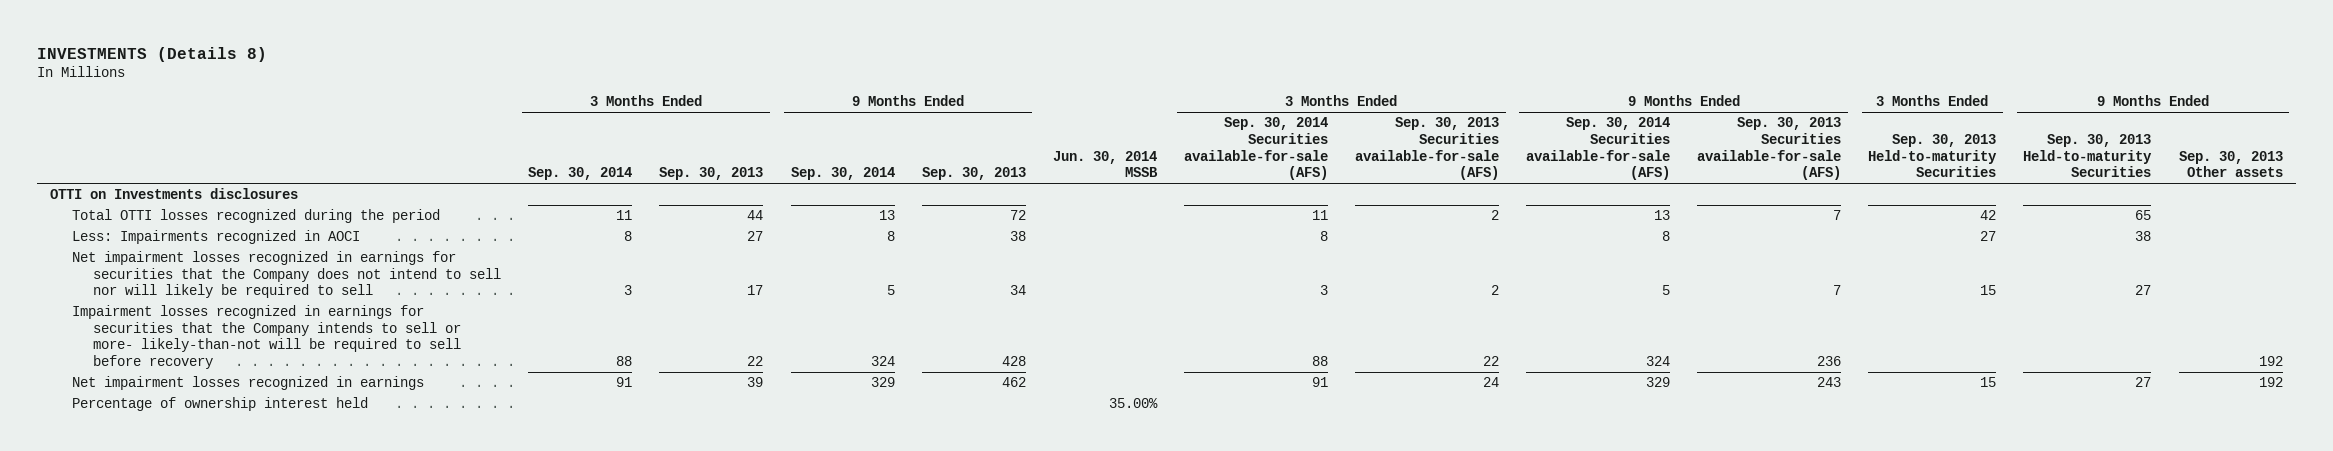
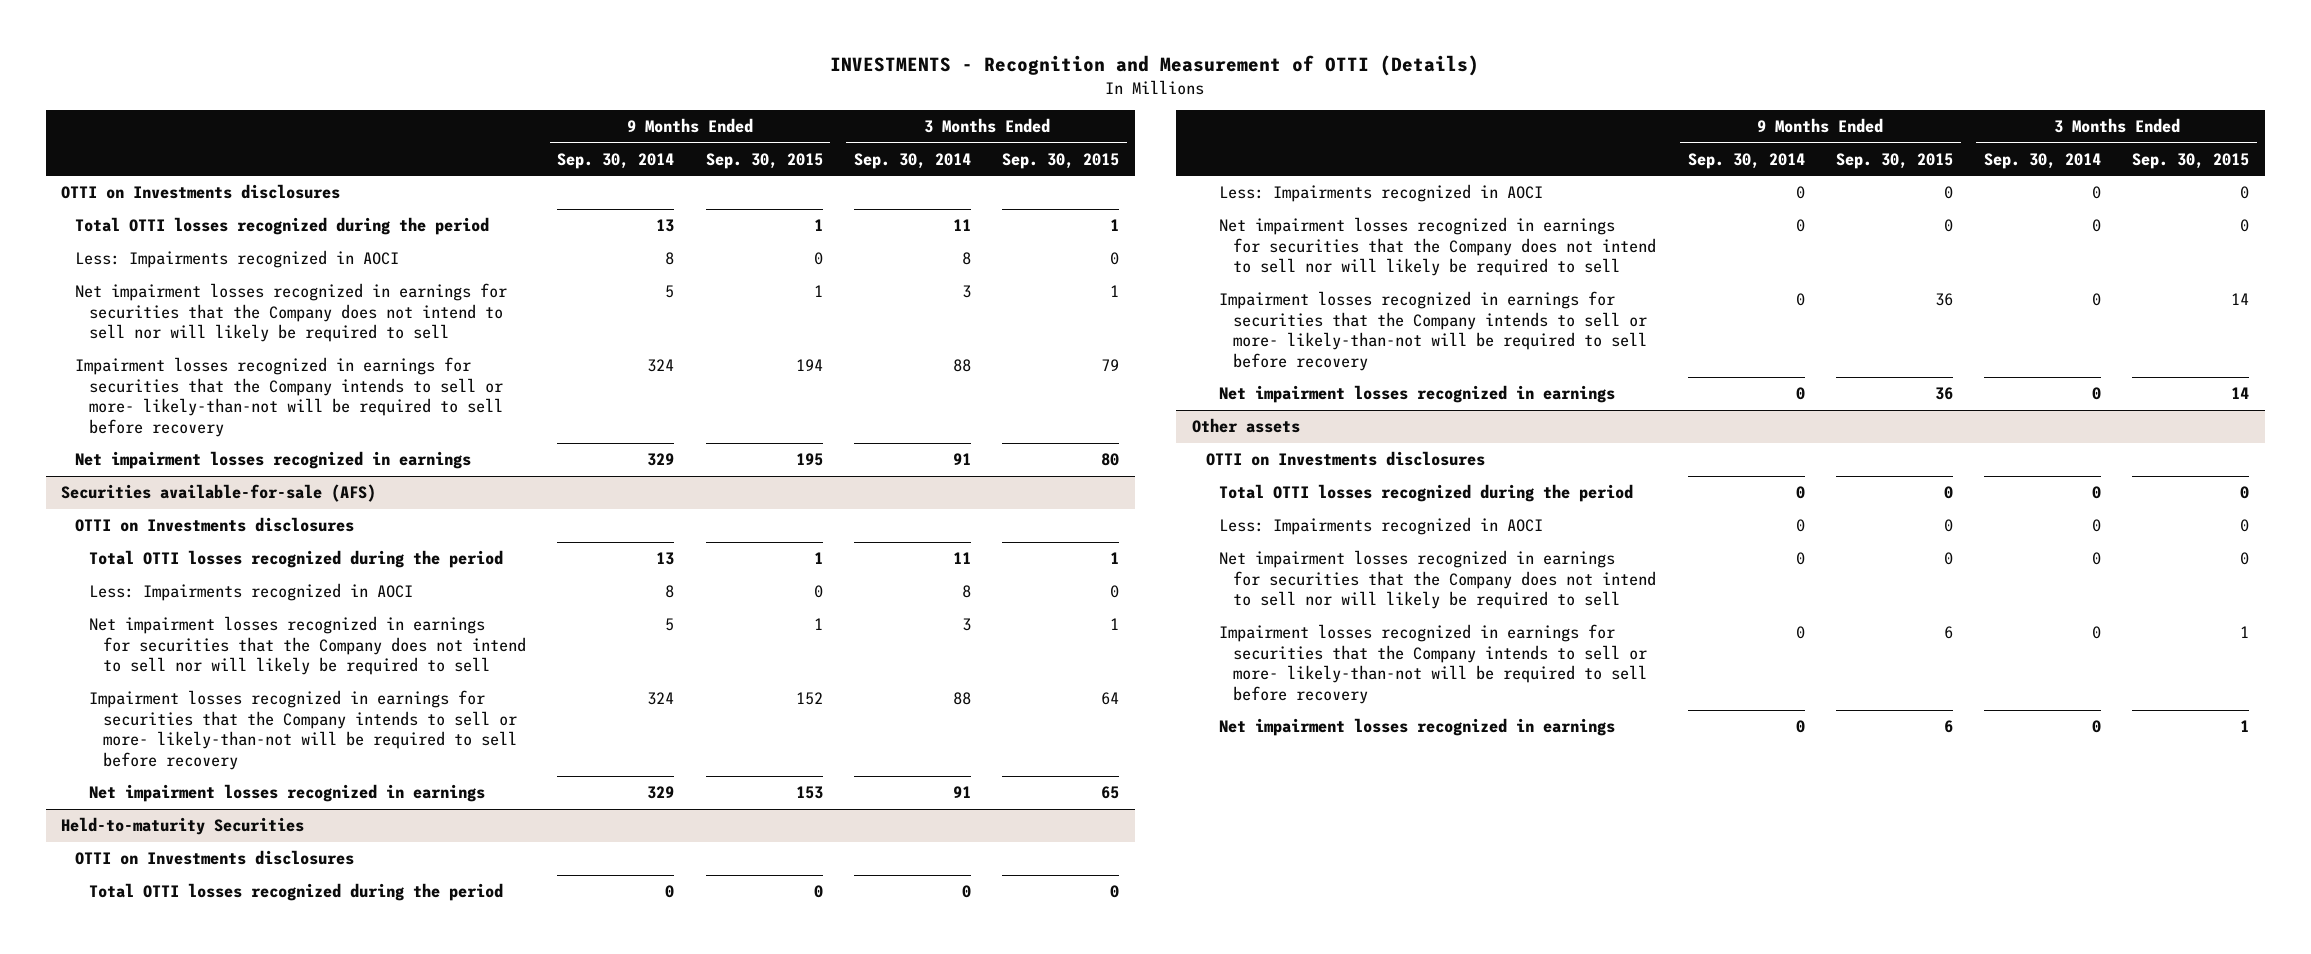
- INVESTMENTS (Details 8)
+ INVESTMENTS - Recognition and Measurement of OTTI (Details)
- | 3 Months Ended Sep. 30, 2014 | 3 Months Ended Sep. 30, 2013 | 9 Months Ended Sep. 30, 2014 | 9 Months Ended Sep. 30, 2013 | Jun. 30, 2014 MSSB | 3 Months Ended Sep. 30, 2014 Securities available-for-sale (AFS) | 3 Months Ended Sep. 30, 2013 Securities available-for-sale (AFS) | 9 Months Ended Sep. 30, 2014 Securities available-for-sale (AFS) | 9 Months Ended Sep. 30, 2013 Securities available-for-sale (AFS) | 3 Months Ended Sep. 30, 2013 Held-to-maturity Securities | 9 Months Ended Sep. 30, 2013 Held-to-maturity Securities | 9 Months Ended Sep. 30, 2013 Other assets
+ | 9 Months Ended Sep. 30, 2014 | 9 Months Ended Sep. 30, 2015 | 3 Months Ended Sep. 30, 2014 | 3 Months Ended Sep. 30, 2015
- Percentage of ownership interest held | | | | | 35.00% | | | | | | |
+ Securities available-for-sale (AFS)
+ OTTI on Investments disclosures
+ Total OTTI losses recognized during the period | 13 | 1 | 11 | 1
+ Less: Impairments recognized in AOCI | 8 | 0 | 8 | 0
+ Net impairment losses recognized in earnings for securities that the Company does not intend to sell nor will likely be required to sell | 5 | 1 | 3 | 1
+ Impairment losses recognized in earnings for securities that the Company intends to sell or more- likely-than-not will be required to sell before recovery | 324 | 152 | 88 | 64
+ Net impairment losses recognized in earnings | 329 | 153 | 91 | 65
+ Held-to-maturity Securities
+ OTTI on Investments disclosures
+ Total OTTI losses recognized during the period | 0 | 0 | 0 | 0
+ Less: Impairments recognized in AOCI | 0 | 0 | 0 | 0
+ Net impairment losses recognized in earnings for securities that the Company does not intend to sell nor will likely be required to sell | 0 | 0 | 0 | 0
+ Impairment losses recognized in earnings for securities that the Company intends to sell or more- likely-than-not will be required to sell before recovery | 0 | 36 | 0 | 14
+ Net impairment losses recognized in earnings | 0 | 36 | 0 | 14
+ Other assets
+ OTTI on Investments disclosures
+ Total OTTI losses recognized during the period | 0 | 0 | 0 | 0
+ Less: Impairments recognized in AOCI | 0 | 0 | 0 | 0
+ Net impairment losses recognized in earnings for securities that the Company does not intend to sell nor will likely be required to sell | 0 | 0 | 0 | 0
+ Impairment losses recognized in earnings for securities that the Company intends to sell or more- likely-than-not will be required to sell before recovery | 0 | 6 | 0 | 1
+ Net impairment losses recognized in earnings | 0 | 6 | 0 | 1

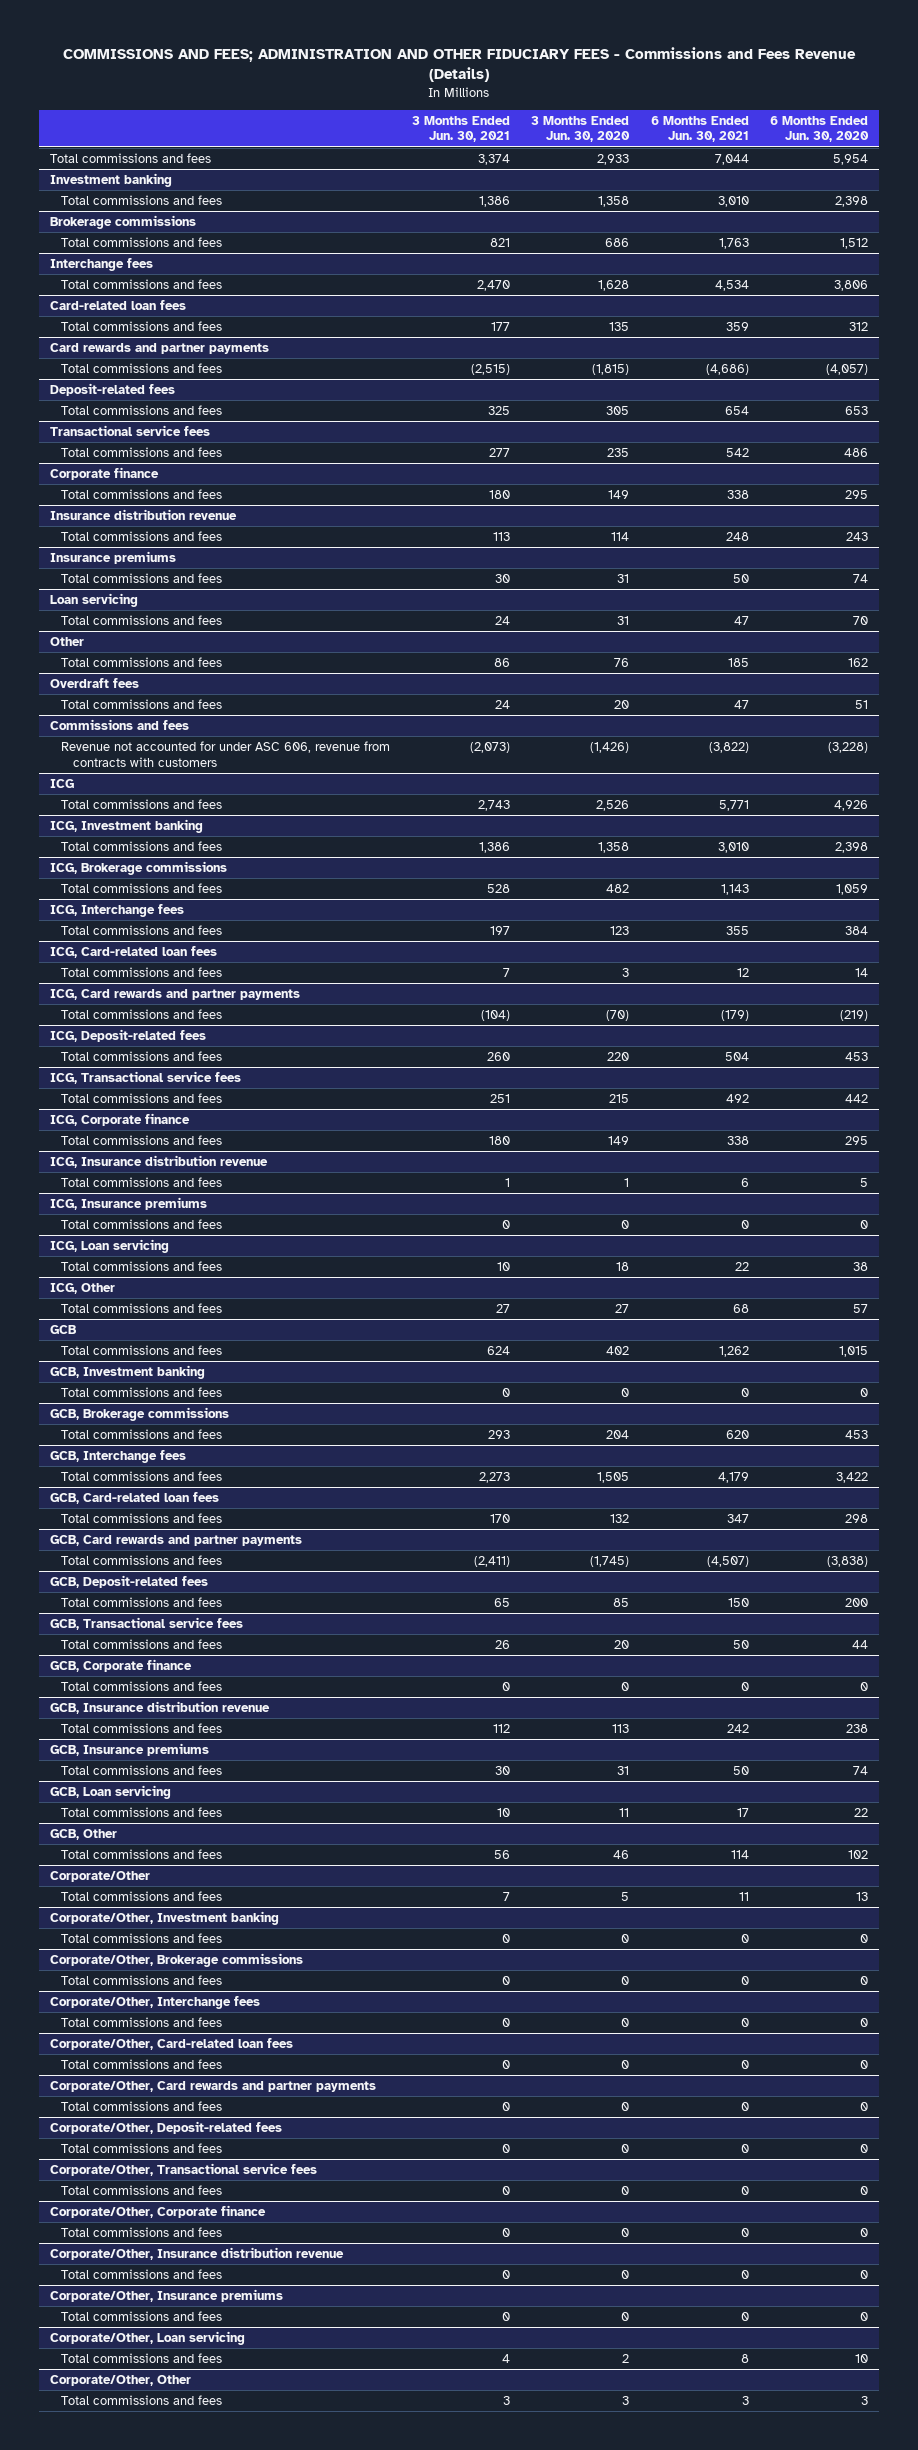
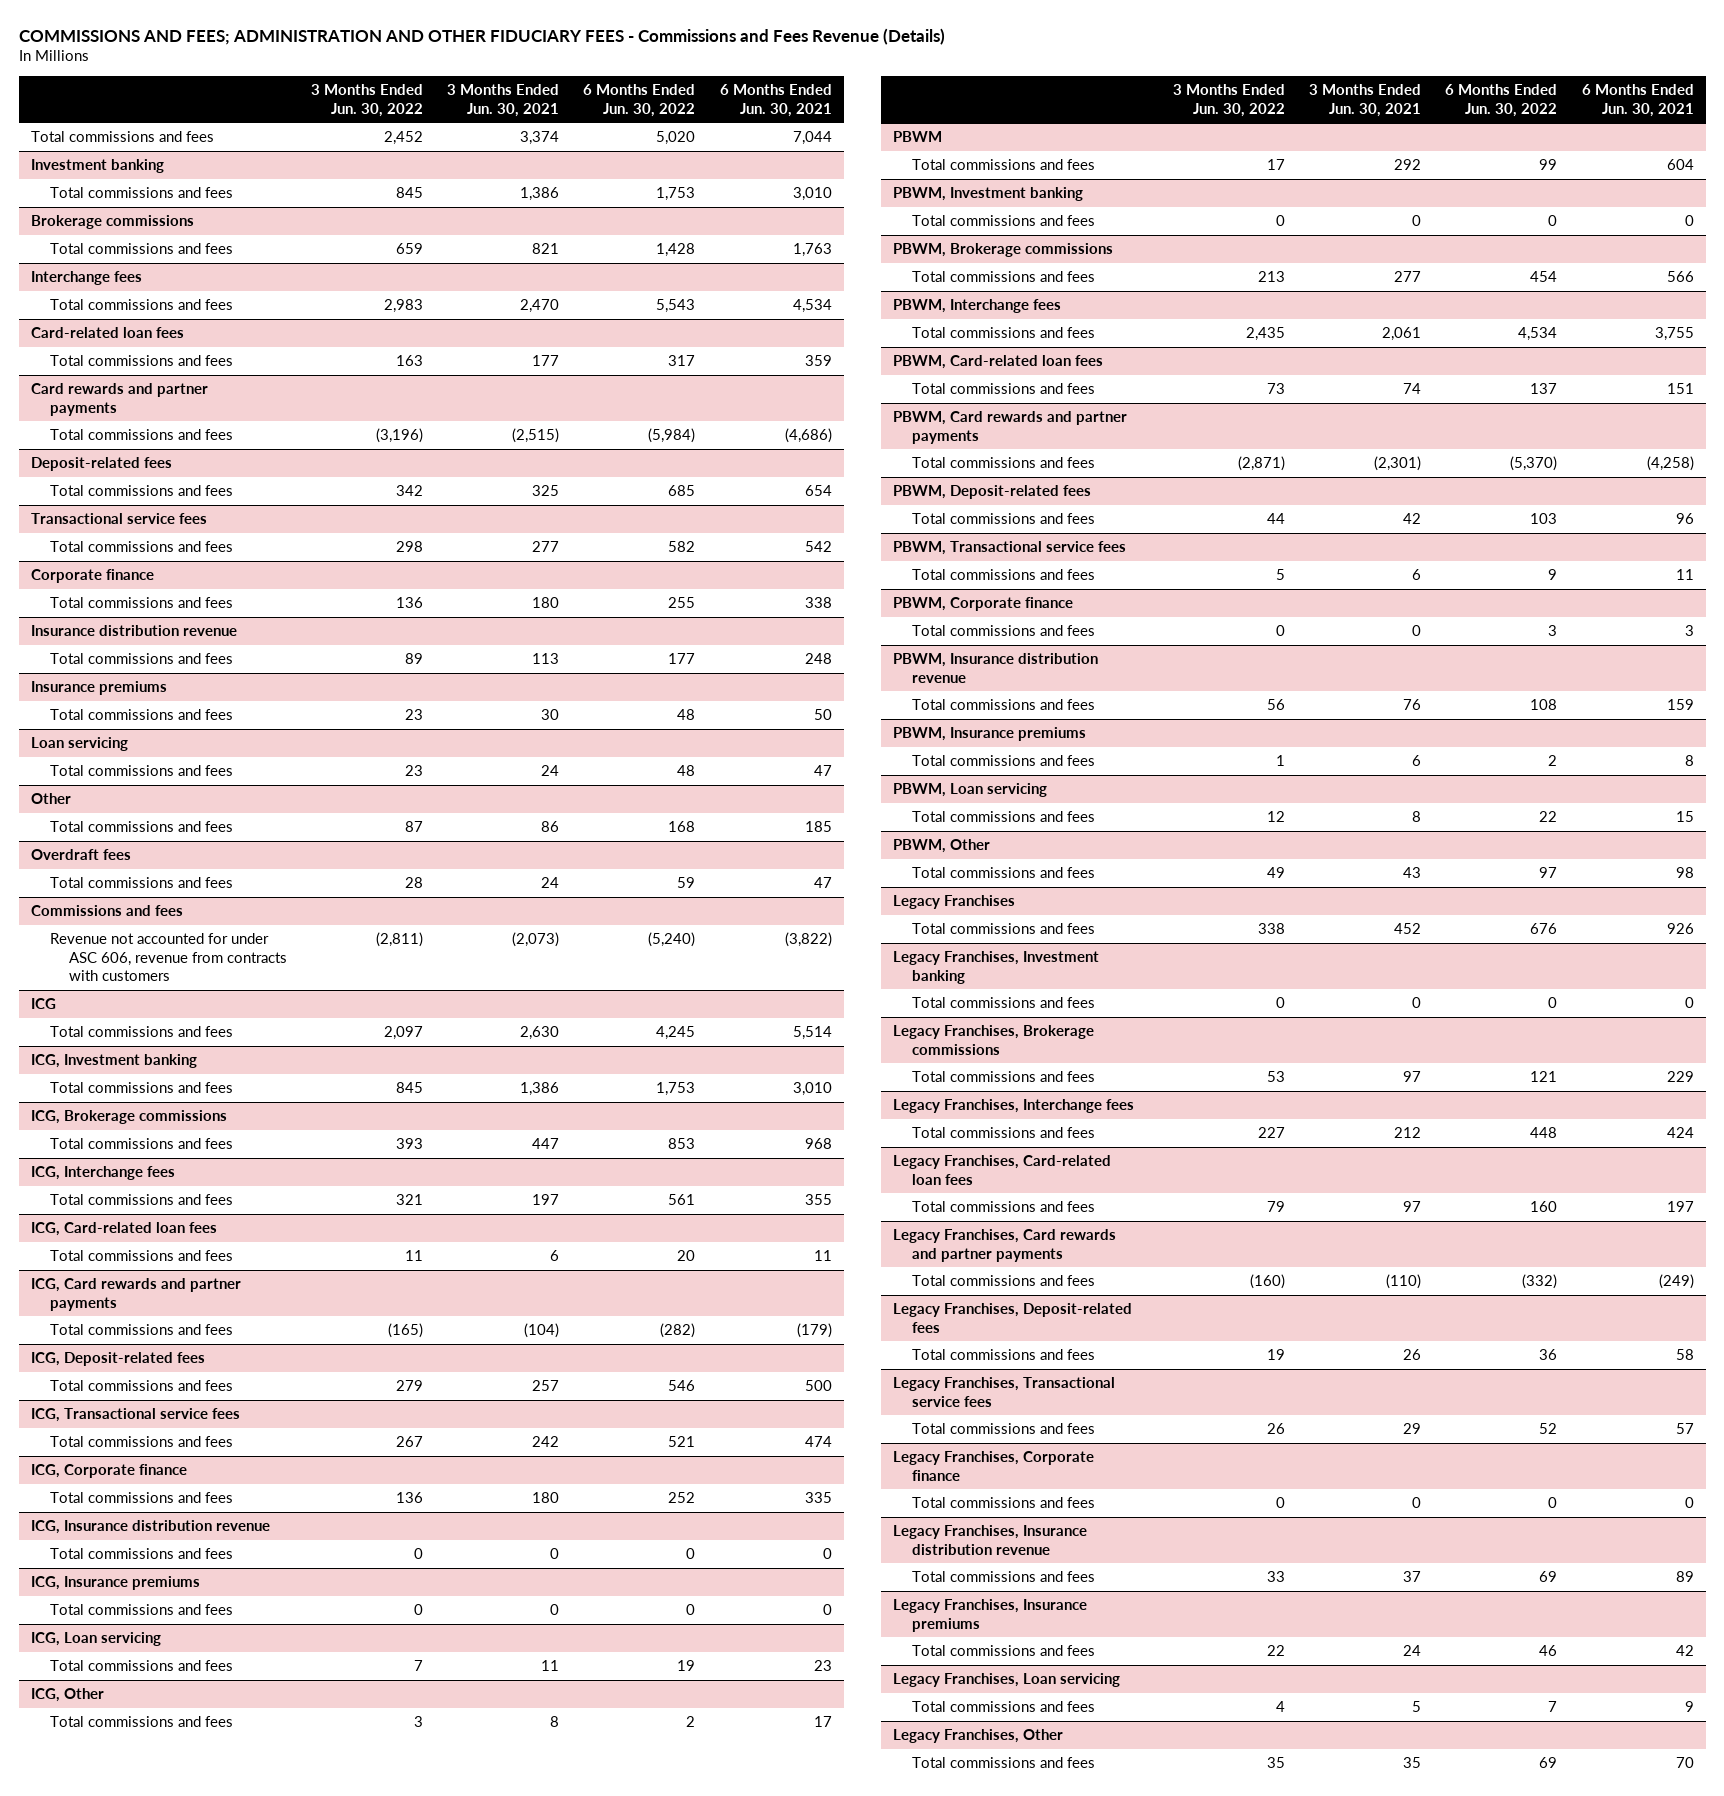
- | 3 Months Ended Jun. 30, 2021 | 3 Months Ended Jun. 30, 2020 | 6 Months Ended Jun. 30, 2021 | 6 Months Ended Jun. 30, 2020
+ | 3 Months Ended Jun. 30, 2022 | 3 Months Ended Jun. 30, 2021 | 6 Months Ended Jun. 30, 2022 | 6 Months Ended Jun. 30, 2021
@ ICG
- Total commissions and fees | 2,743 | 2,526 | 5,771 | 4,926
+ Total commissions and fees | 2,097 | 2,630 | 4,245 | 5,514
@ ICG, Brokerage commissions
- Total commissions and fees | 528 | 482 | 1,143 | 1,059
+ Total commissions and fees | 393 | 447 | 853 | 968
@ ICG, Card-related loan fees
- Total commissions and fees | 7 | 3 | 12 | 14
+ Total commissions and fees | 11 | 6 | 20 | 11
@ ICG, Deposit-related fees
- Total commissions and fees | 260 | 220 | 504 | 453
+ Total commissions and fees | 279 | 257 | 546 | 500
@ ICG, Transactional service fees
- Total commissions and fees | 251 | 215 | 492 | 442
+ Total commissions and fees | 267 | 242 | 521 | 474
@ ICG, Corporate finance
- Total commissions and fees | 180 | 149 | 338 | 295
+ Total commissions and fees | 136 | 180 | 252 | 335
@ ICG, Insurance distribution revenue
- Total commissions and fees | 1 | 1 | 6 | 5
+ Total commissions and fees | 0 | 0 | 0 | 0
@ ICG, Loan servicing
- Total commissions and fees | 10 | 18 | 22 | 38
+ Total commissions and fees | 7 | 11 | 19 | 23
@ ICG, Other
- Total commissions and fees | 27 | 27 | 68 | 57
- GCB
- Total commissions and fees | 624 | 402 | 1,262 | 1,015
- GCB, Investment banking
- Total commissions and fees | 0 | 0 | 0 | 0
- GCB, Brokerage commissions
- Total commissions and fees | 293 | 204 | 620 | 453
- GCB, Interchange fees
- Total commissions and fees | 2,273 | 1,505 | 4,179 | 3,422
- GCB, Card-related loan fees
- Total commissions and fees | 170 | 132 | 347 | 298
- GCB, Card rewards and partner payments
- Total commissions and fees | (2,411) | (1,745) | (4,507) | (3,838)
- GCB, Deposit-related fees
- Total commissions and fees | 65 | 85 | 150 | 200
- GCB, Transactional service fees
- Total commissions and fees | 26 | 20 | 50 | 44
- GCB, Corporate finance
- Total commissions and fees | 0 | 0 | 0 | 0
- GCB, Insurance distribution revenue
- Total commissions and fees | 112 | 113 | 242 | 238
- GCB, Insurance premiums
- Total commissions and fees | 30 | 31 | 50 | 74
- GCB, Loan servicing
- Total commissions and fees | 10 | 11 | 17 | 22
- GCB, Other
- Total commissions and fees | 56 | 46 | 114 | 102
- Corporate/Other
- Total commissions and fees | 7 | 5 | 11 | 13
- Corporate/Other, Investment banking
- Total commissions and fees | 0 | 0 | 0 | 0
- Corporate/Other, Brokerage commissions
- Total commissions and fees | 0 | 0 | 0 | 0
- Corporate/Other, Interchange fees
- Total commissions and fees | 0 | 0 | 0 | 0
- Corporate/Other, Card-related loan fees
- Total commissions and fees | 0 | 0 | 0 | 0
- Corporate/Other, Card rewards and partner payments
- Total commissions and fees | 0 | 0 | 0 | 0
- Corporate/Other, Deposit-related fees
- Total commissions and fees | 0 | 0 | 0 | 0
- Corporate/Other, Transactional service fees
- Total commissions and fees | 0 | 0 | 0 | 0
- Corporate/Other, Corporate finance
@ ICG, Other
+ Total commissions and fees | 3 | 8 | 2 | 17
+ PBWM
+ Total commissions and fees | 17 | 292 | 99 | 604
+ PBWM, Investment banking
- Corporate/Other, Insurance distribution revenue
+ PBWM, Brokerage commissions
+ Total commissions and fees | 213 | 277 | 454 | 566
+ PBWM, Interchange fees
+ Total commissions and fees | 2,435 | 2,061 | 4,534 | 3,755
+ PBWM, Card-related loan fees
+ Total commissions and fees | 73 | 74 | 137 | 151
+ PBWM, Card rewards and partner payments
+ Total commissions and fees | (2,871) | (2,301) | (5,370) | (4,258)
+ PBWM, Deposit-related fees
+ Total commissions and fees | 44 | 42 | 103 | 96
+ PBWM, Transactional service fees
+ Total commissions and fees | 5 | 6 | 9 | 11
+ PBWM, Corporate finance
+ Total commissions and fees | 0 | 0 | 3 | 3
+ PBWM, Insurance distribution revenue
+ Total commissions and fees | 56 | 76 | 108 | 159
+ PBWM, Insurance premiums
+ Total commissions and fees | 1 | 6 | 2 | 8
+ PBWM, Loan servicing
+ Total commissions and fees | 12 | 8 | 22 | 15
+ PBWM, Other
+ Total commissions and fees | 49 | 43 | 97 | 98
+ Legacy Franchises
+ Total commissions and fees | 338 | 452 | 676 | 926
+ Legacy Franchises, Investment banking
- Corporate/Other, Insurance premiums
+ Legacy Franchises, Brokerage commissions
+ Total commissions and fees | 53 | 97 | 121 | 229
+ Legacy Franchises, Interchange fees
+ Total commissions and fees | 227 | 212 | 448 | 424
+ Legacy Franchises, Card-related loan fees
+ Total commissions and fees | 79 | 97 | 160 | 197
+ Legacy Franchises, Card rewards and partner payments
+ Total commissions and fees | (160) | (110) | (332) | (249)
+ Legacy Franchises, Deposit-related fees
+ Total commissions and fees | 19 | 26 | 36 | 58
+ Legacy Franchises, Transactional service fees
+ Total commissions and fees | 26 | 29 | 52 | 57
+ Legacy Franchises, Corporate finance
- Corporate/Other, Loan servicing
- Total commissions and fees | 4 | 2 | 8 | 10
- Corporate/Other, Other
- Total commissions and fees | 3 | 3 | 3 | 3
+ Legacy Franchises, Insurance distribution revenue
+ Total commissions and fees | 33 | 37 | 69 | 89
+ Legacy Franchises, Insurance premiums
+ Total commissions and fees | 22 | 24 | 46 | 42
+ Legacy Franchises, Loan servicing
+ Total commissions and fees | 4 | 5 | 7 | 9
+ Legacy Franchises, Other
+ Total commissions and fees | 35 | 35 | 69 | 70

